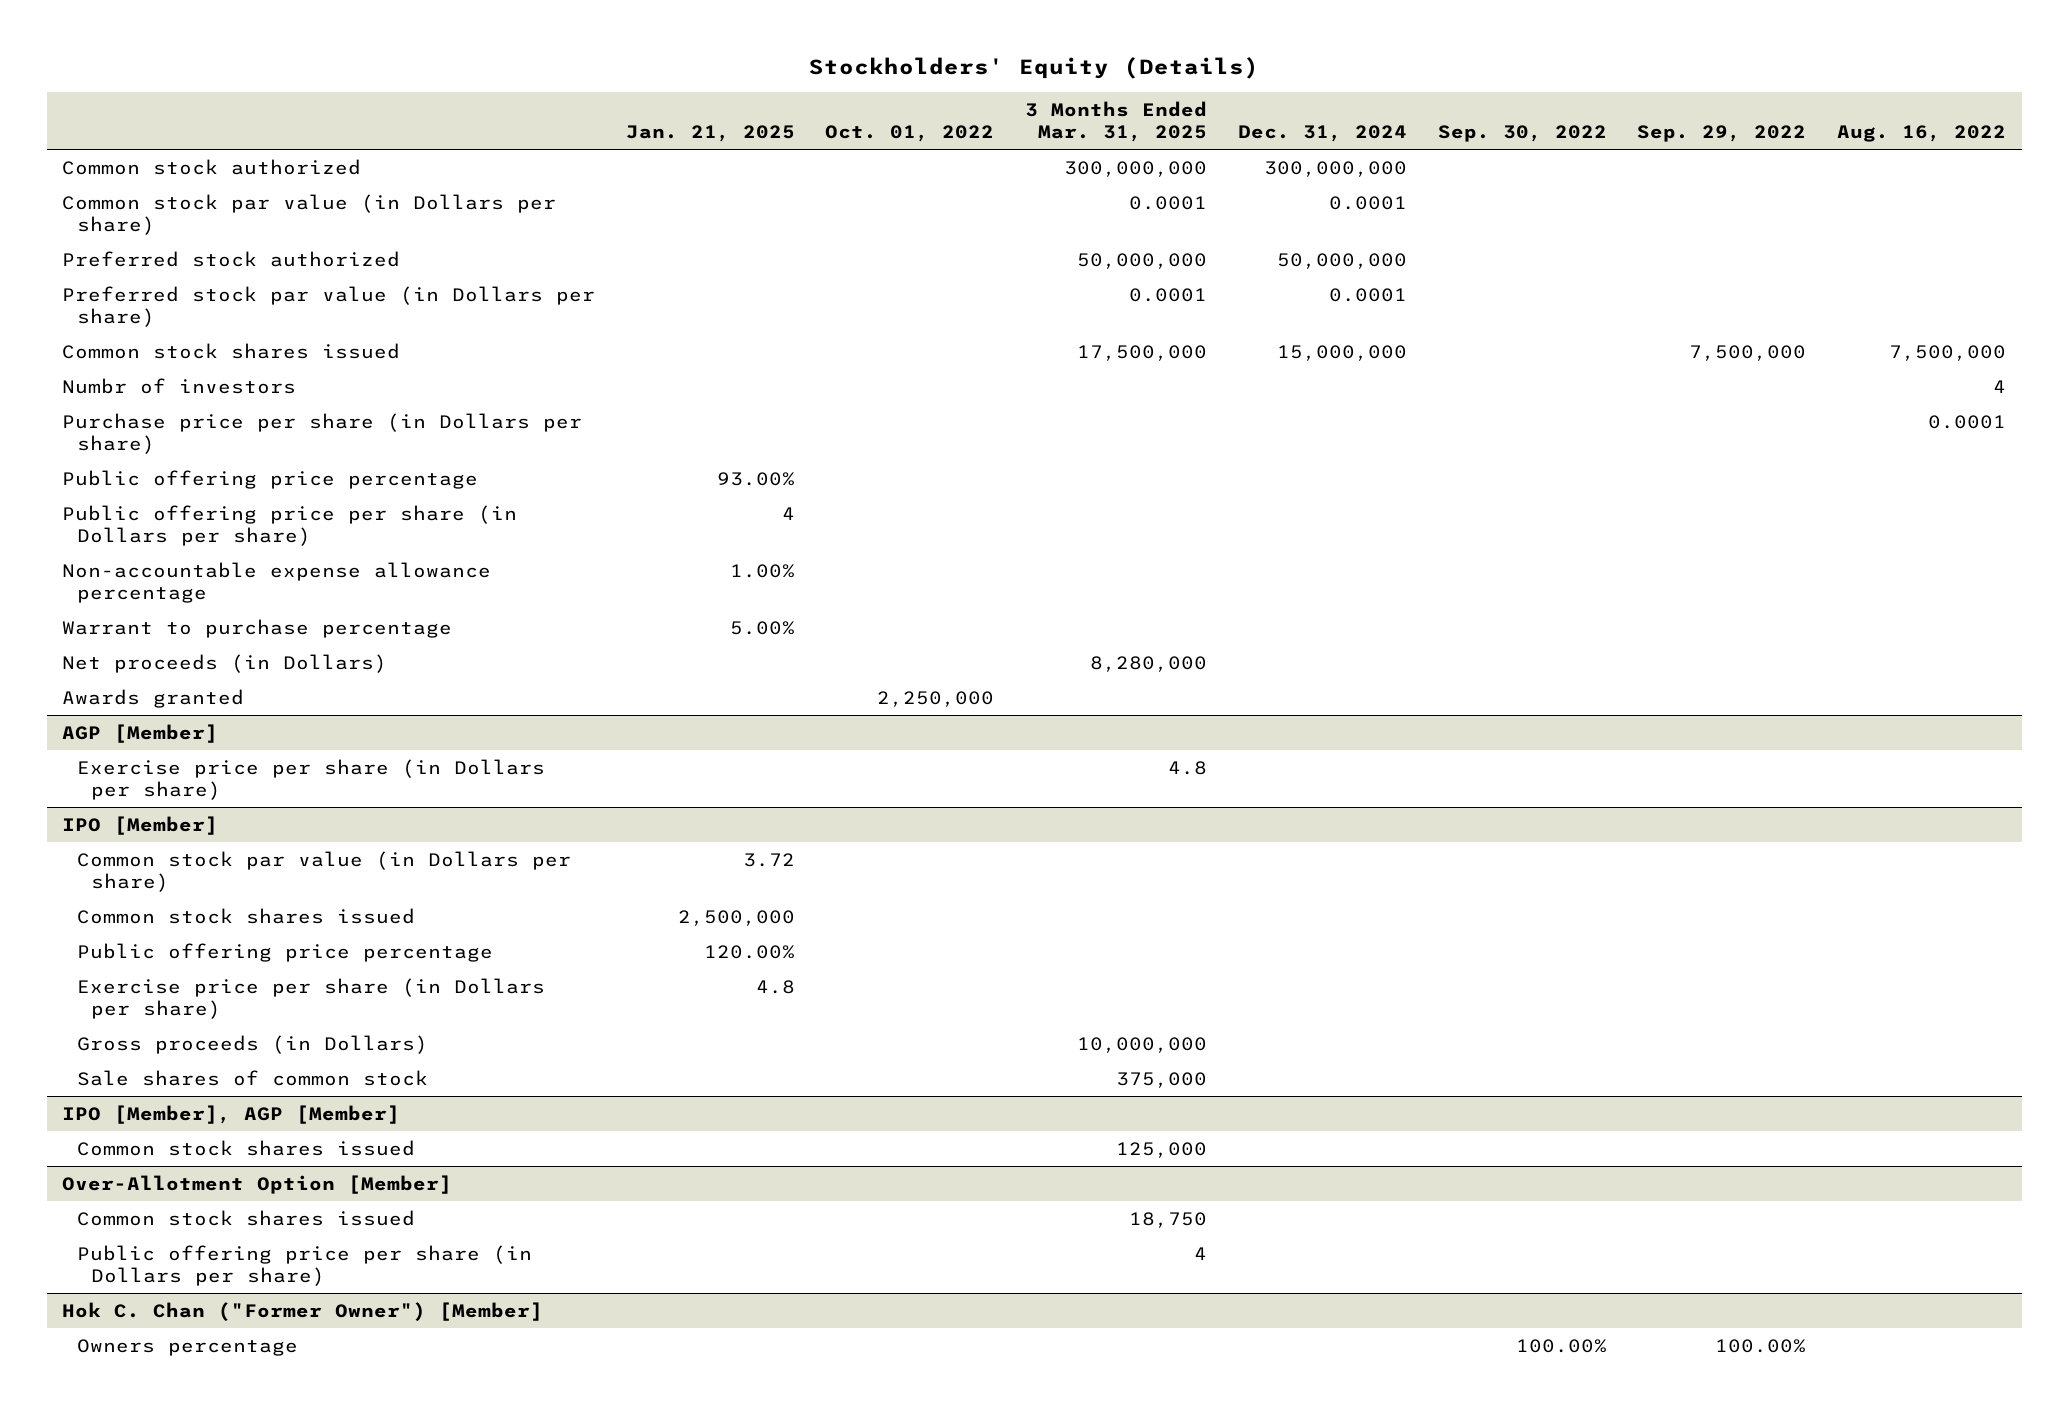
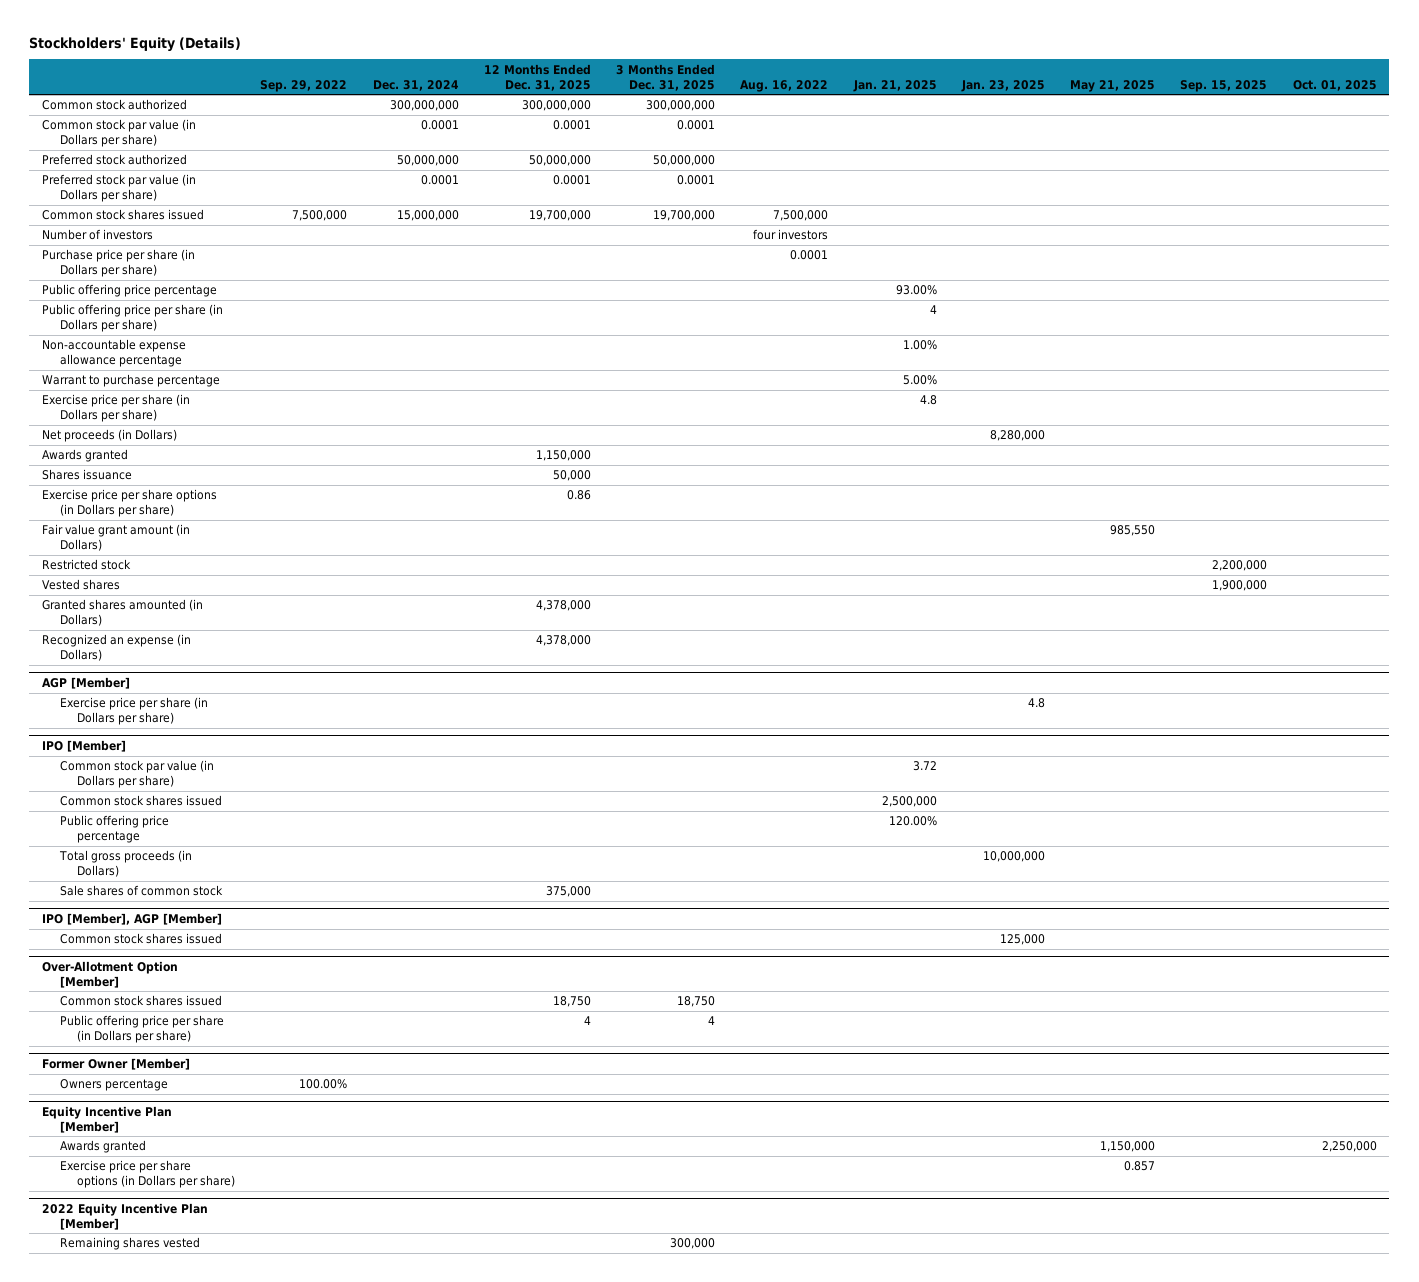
- | Jan. 21, 2025 | Oct. 01, 2022 | 3 Months Ended Mar. 31, 2025 | Dec. 31, 2024 | Sep. 30, 2022 | Sep. 29, 2022 | Aug. 16, 2022
+ | Sep. 29, 2022 | Dec. 31, 2024 | 12 Months Ended Dec. 31, 2025 | 3 Months Ended Dec. 31, 2025 | Aug. 16, 2022 | Jan. 21, 2025 | Jan. 23, 2025 | May 21, 2025 | Sep. 15, 2025 | Oct. 01, 2025
- Numbr of investors | | | | | | | 4
+ Number of investors | | | | | four investors | | | | |
+ Exercise price per share (in Dollars per share) | | | | | | 4.8 | | | |
+ Shares issuance | | | 50,000 | | | | | | |
+ Exercise price per share options (in Dollars per share) | | | 0.86 | | | | | | |
+ Fair value grant amount (in Dollars) | | | | | | | | 985,550 | |
+ Restricted stock | | | | | | | | | 2,200,000 |
+ Vested shares | | | | | | | | | 1,900,000 |
+ Granted shares amounted (in Dollars) | | | 4,378,000 | | | | | | |
+ Recognized an expense (in Dollars) | | | 4,378,000 | | | | | | |
@ IPO [Member]
- Exercise price per share (in Dollars per share) | 4.8 | | | | | |
- Gross proceeds (in Dollars) | | | 10,000,000 | | | |
+ Total gross proceeds (in Dollars) | | | | | | | 10,000,000 | | |
- Hok C. Chan ("Former Owner") [Member]
+ Former Owner [Member]
+ Equity Incentive Plan [Member]
+ Awards granted | | | | | | | | 1,150,000 | | 2,250,000
+ Exercise price per share options (in Dollars per share) | | | | | | | | 0.857 | |
+ 2022 Equity Incentive Plan [Member]
+ Remaining shares vested | | | | 300,000 | | | | | |

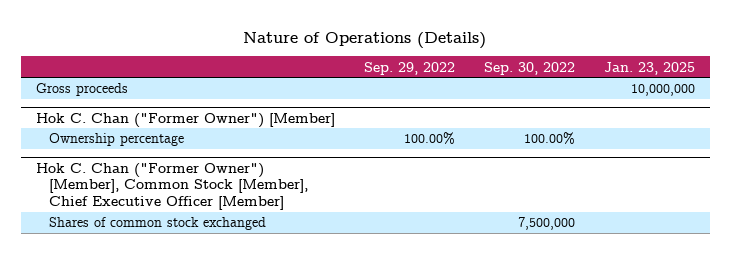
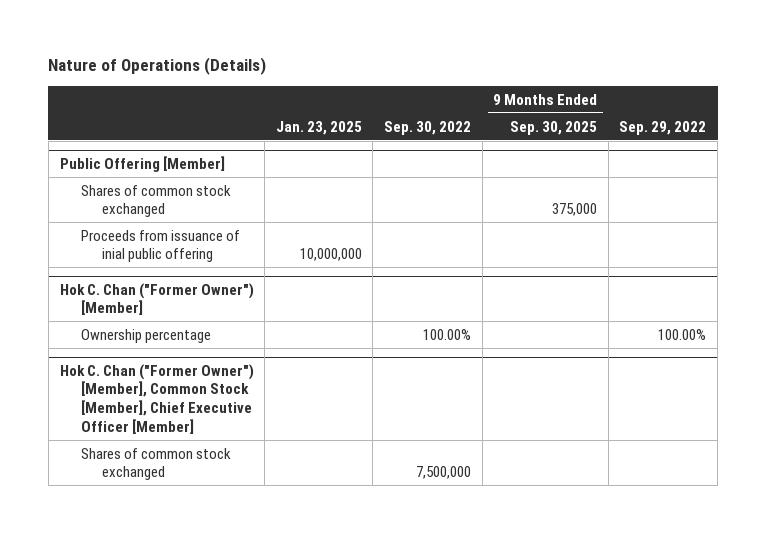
- | Sep. 29, 2022 | Sep. 30, 2022 | Jan. 23, 2025
+ | Jan. 23, 2025 | Sep. 30, 2022 | 9 Months Ended Sep. 30, 2025 | Sep. 29, 2022
- Gross proceeds | | | 10,000,000
+ Public Offering [Member]
+ Shares of common stock exchanged | | | 375,000 |
+ Proceeds from issuance of inial public offering | 10,000,000 | | |

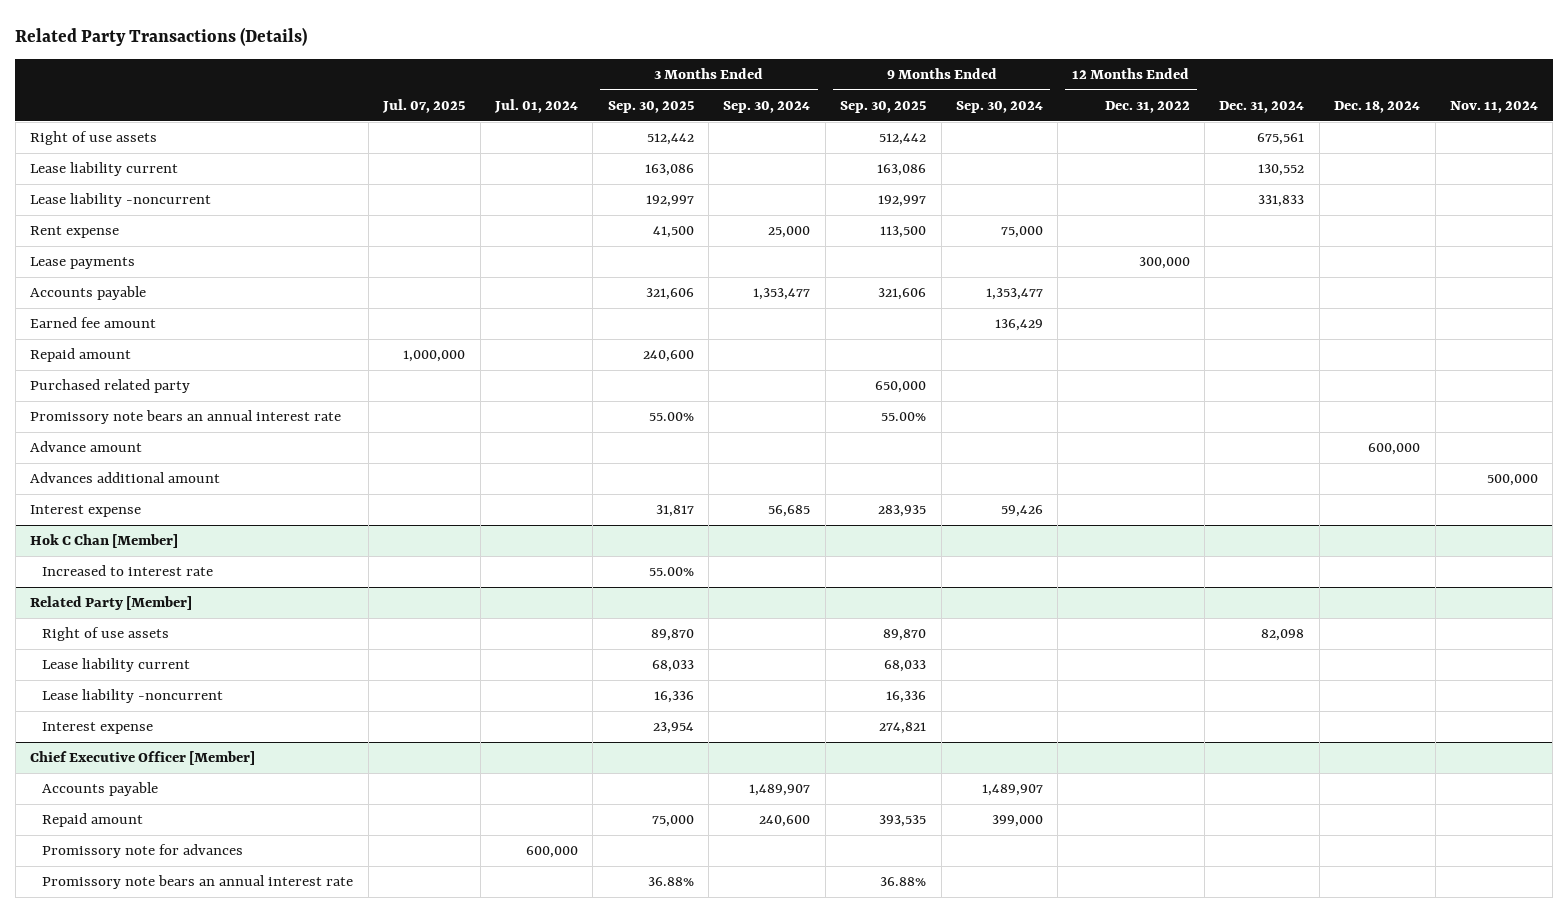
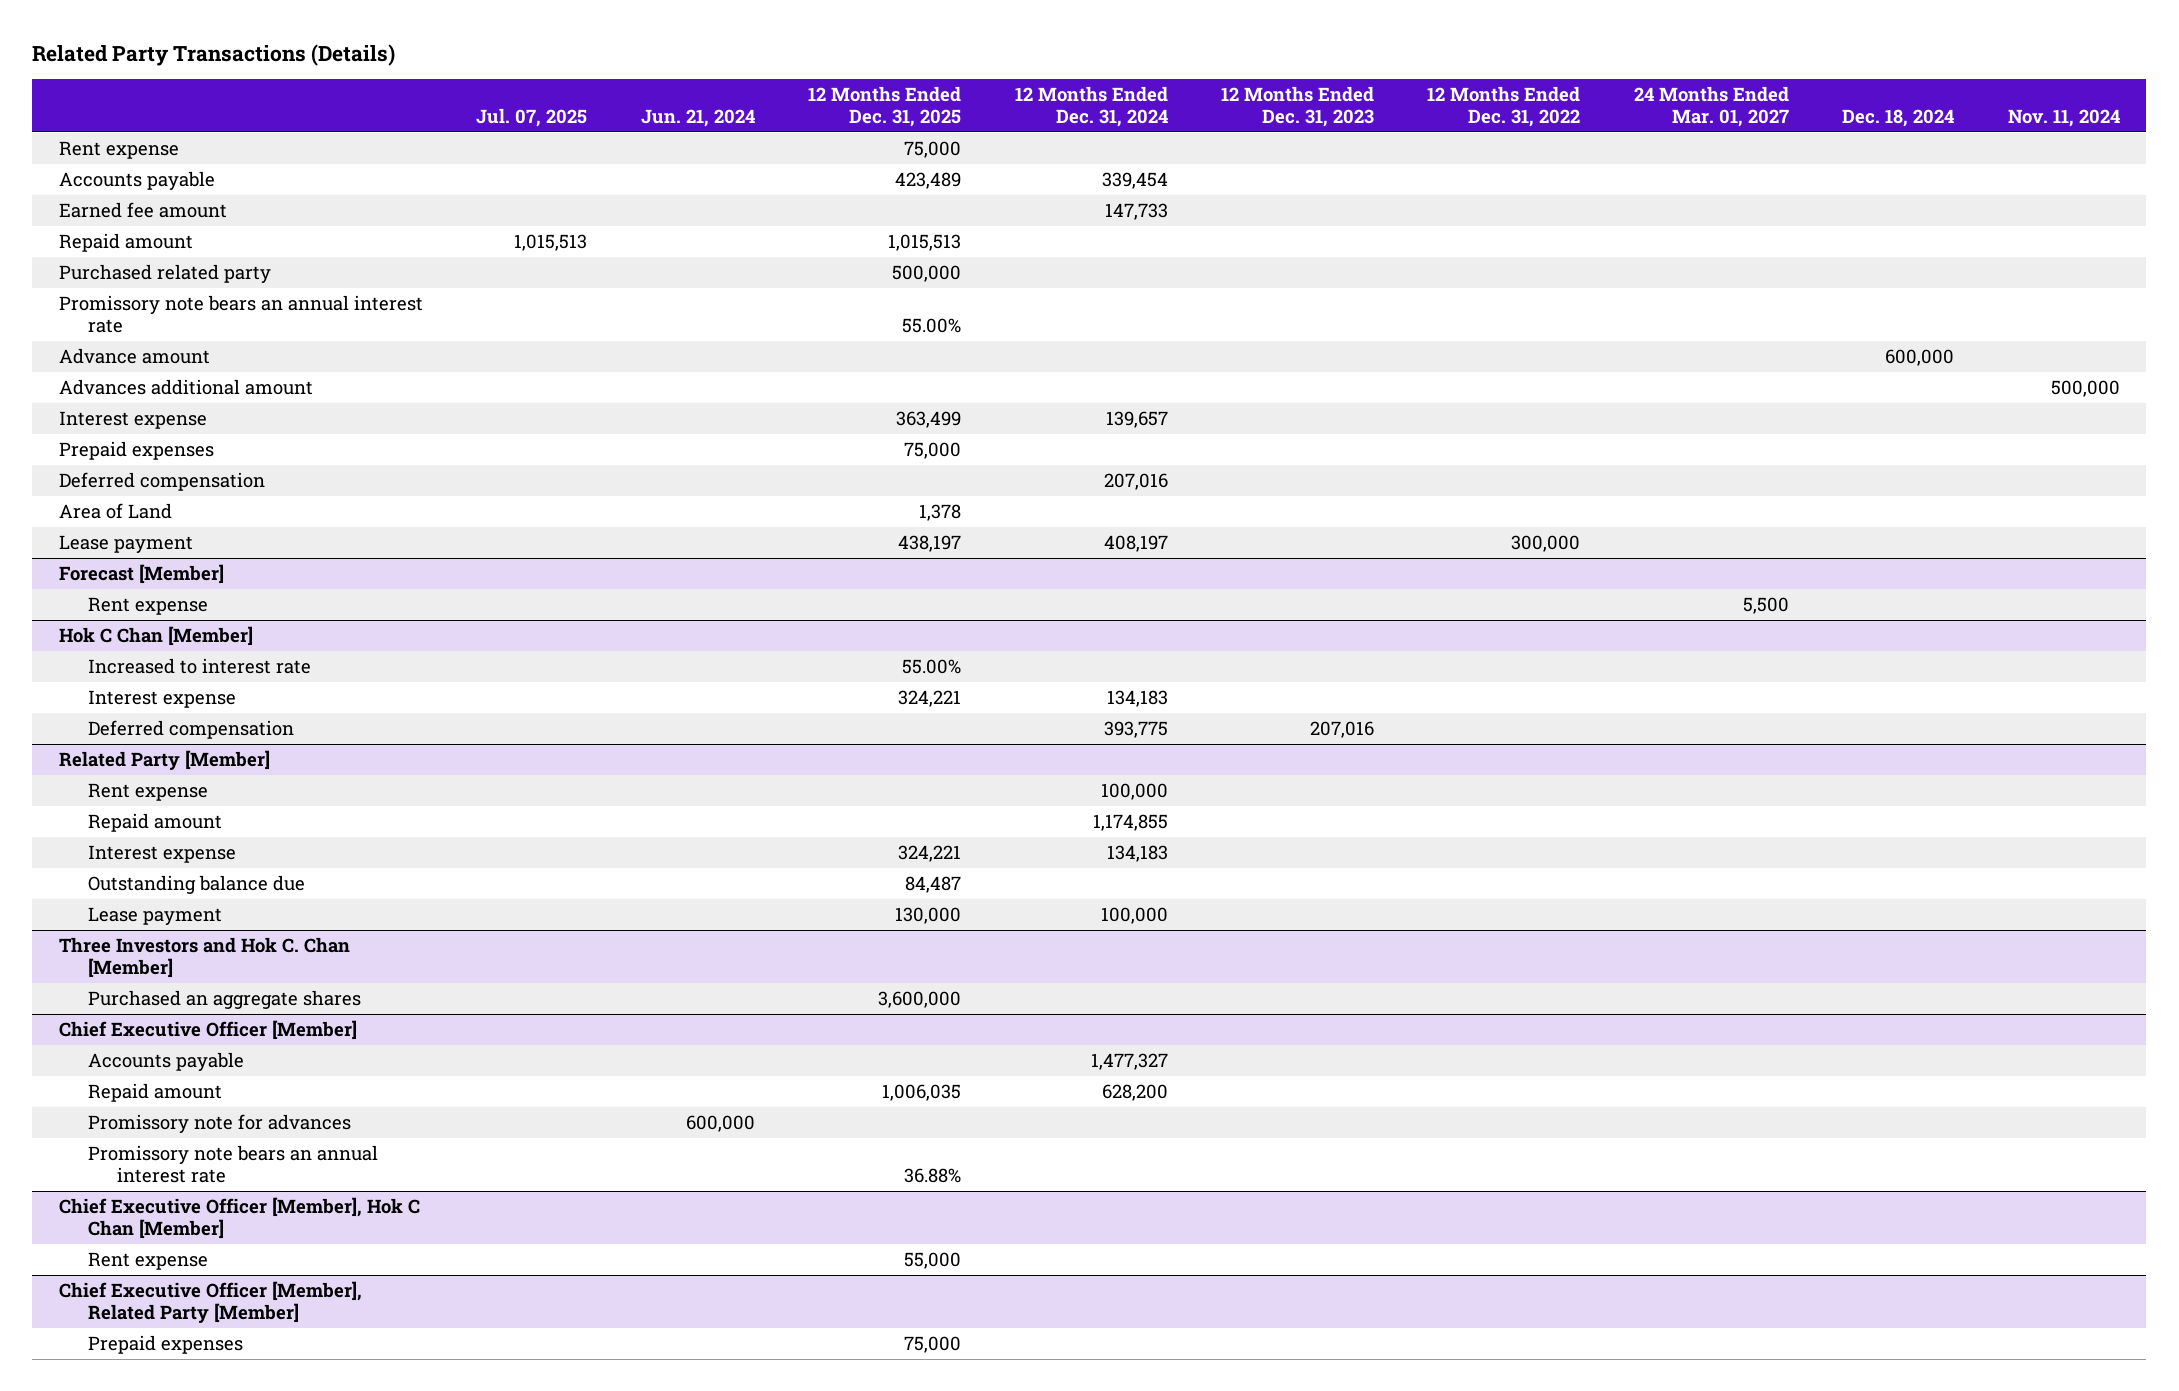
- | Jul. 07, 2025 | Jul. 01, 2024 | 3 Months Ended Sep. 30, 2025 | 3 Months Ended Sep. 30, 2024 | 9 Months Ended Sep. 30, 2025 | 9 Months Ended Sep. 30, 2024 | 12 Months Ended Dec. 31, 2022 | Dec. 31, 2024 | Dec. 18, 2024 | Nov. 11, 2024
+ | Jul. 07, 2025 | Jun. 21, 2024 | 12 Months Ended Dec. 31, 2025 | 12 Months Ended Dec. 31, 2024 | 12 Months Ended Dec. 31, 2023 | 12 Months Ended Dec. 31, 2022 | 24 Months Ended Mar. 01, 2027 | Dec. 18, 2024 | Nov. 11, 2024
- Right of use assets | | | 512,442 | | 512,442 | | | 675,561 | |
- Lease liability current | | | 163,086 | | 163,086 | | | 130,552 | |
- Lease liability -noncurrent | | | 192,997 | | 192,997 | | | 331,833 | |
- Lease payments | | | | | | | 300,000 | | |
- Repaid amount | 1,000,000 | | 240,600 | | | | | | |
+ Repaid amount | 1,015,513 | | 1,015,513 | | | | | |
+ Prepaid expenses | | | 75,000 | | | | | |
+ Deferred compensation | | | | 207,016 | | | | |
+ Area of Land | | | 1,378 | | | | | |
+ Lease payment | | | 438,197 | 408,197 | | 300,000 | | |
+ Forecast [Member]
+ Rent expense | | | | | | | 5,500 | |
@ Hok C Chan [Member]
+ Interest expense | | | 324,221 | 134,183 | | | | |
+ Deferred compensation | | | | 393,775 | 207,016 | | | |
@ Related Party [Member]
- Right of use assets | | | 89,870 | | 89,870 | | | 82,098 | |
- Lease liability current | | | 68,033 | | 68,033 | | | | |
- Lease liability -noncurrent | | | 16,336 | | 16,336 | | | | |
+ Rent expense | | | | 100,000 | | | | |
+ Repaid amount | | | | 1,174,855 | | | | |
+ Outstanding balance due | | | 84,487 | | | | | |
+ Lease payment | | | 130,000 | 100,000 | | | | |
+ Three Investors and Hok C. Chan [Member]
+ Purchased an aggregate shares | | | 3,600,000 | | | | | |
+ Chief Executive Officer [Member], Hok C Chan [Member]
+ Rent expense | | | 55,000 | | | | | |
+ Chief Executive Officer [Member], Related Party [Member]
+ Prepaid expenses | | | 75,000 | | | | | |

